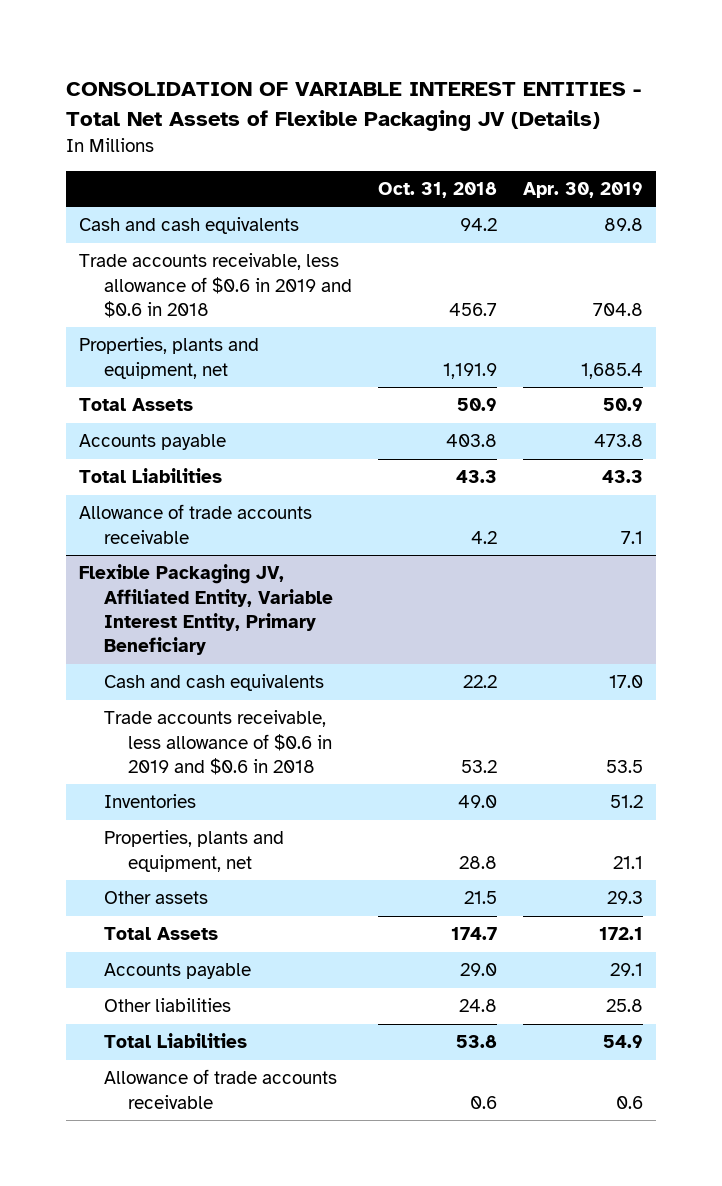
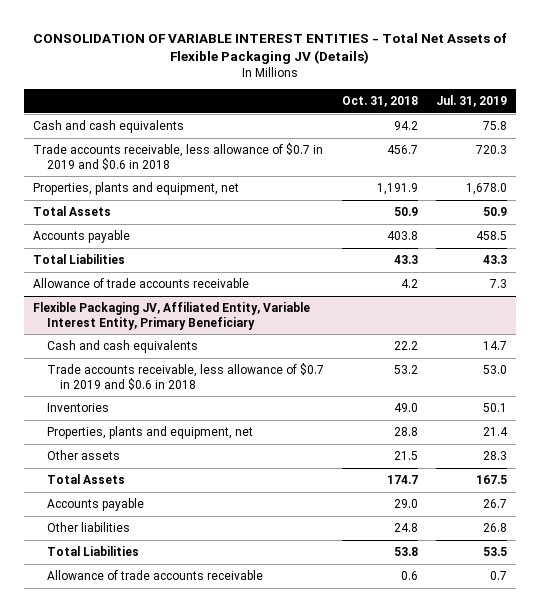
- | Oct. 31, 2018 | Apr. 30, 2019
+ | Oct. 31, 2018 | Jul. 31, 2019
- Trade accounts receivable, less allowance of $0.6 in 2019 and $0.6 in 2018 | 456.7 | 704.8
+ Trade accounts receivable, less allowance of $0.7 in 2019 and $0.6 in 2018 | 456.7 | 720.3
@ Flexible Packaging JV, Affiliated Entity, Variable Interest Entity, Primary Beneficiary
- Trade accounts receivable, less allowance of $0.6 in 2019 and $0.6 in 2018 | 53.2 | 53.5
+ Trade accounts receivable, less allowance of $0.7 in 2019 and $0.6 in 2018 | 53.2 | 53.0

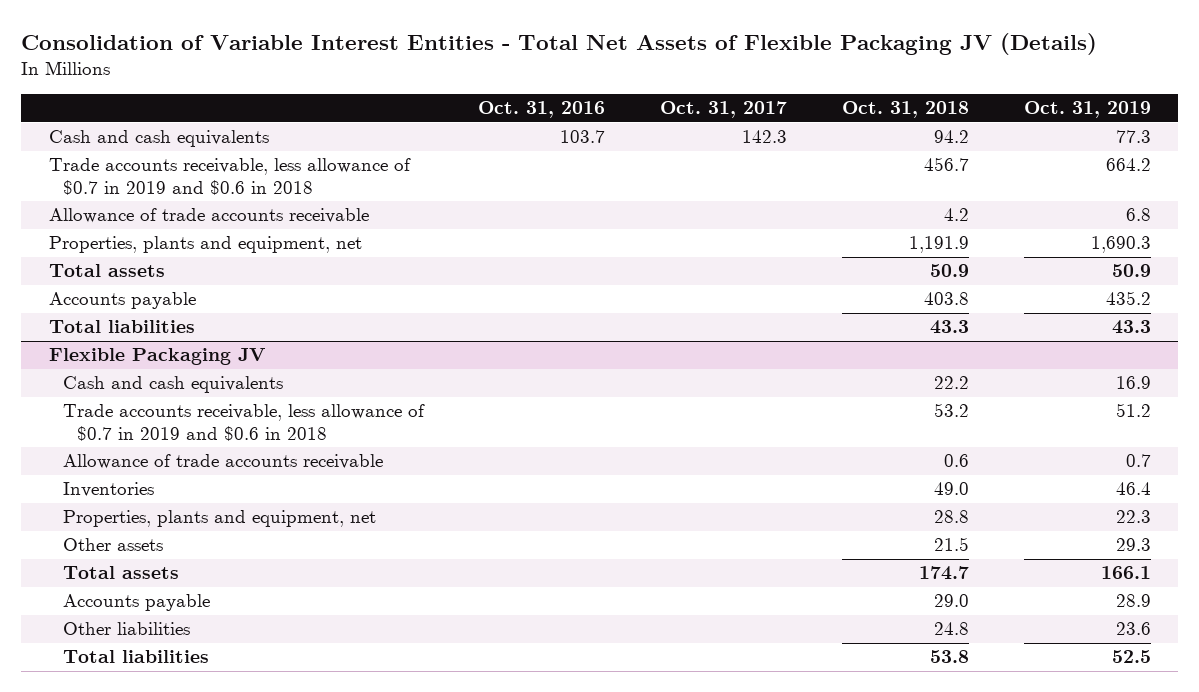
- CONSOLIDATION OF VARIABLE INTEREST ENTITIES - Total Net Assets of Flexible Packaging JV (Details)
+ Consolidation of Variable Interest Entities - Total Net Assets of Flexible Packaging JV (Details)
- | Oct. 31, 2018 | Jul. 31, 2019
+ | Oct. 31, 2016 | Oct. 31, 2017 | Oct. 31, 2018 | Oct. 31, 2019
moved up: Allowance of trade accounts receivable | | | 4.2 | 6.8
- Total Assets | 50.9 | 50.9
+ Total assets | | | 50.9 | 50.9
- Total Liabilities | 43.3 | 43.3
- Flexible Packaging JV, Affiliated Entity, Variable Interest Entity, Primary Beneficiary
+ Total liabilities | | | 43.3 | 43.3
+ Flexible Packaging JV
+ Allowance of trade accounts receivable | | | 0.6 | 0.7
- Total Assets | 174.7 | 167.5
+ Total assets | | | 174.7 | 166.1
- Total Liabilities | 53.8 | 53.5
- Allowance of trade accounts receivable | 0.6 | 0.7
+ Total liabilities | | | 53.8 | 52.5

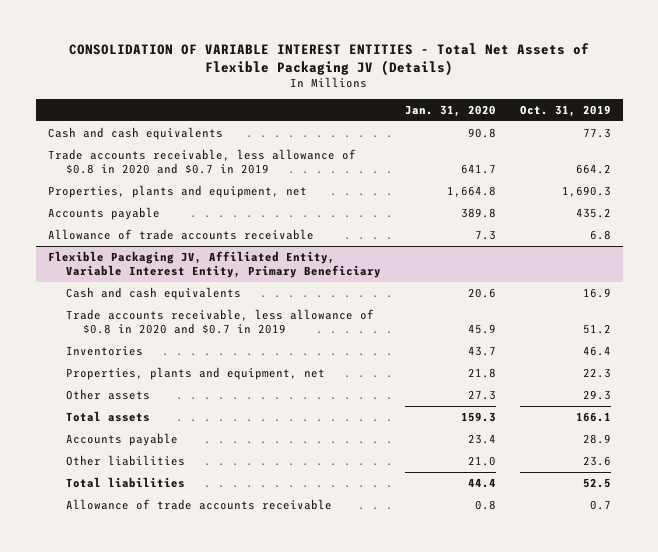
- Consolidation of Variable Interest Entities - Total Net Assets of Flexible Packaging JV (Details)
+ CONSOLIDATION OF VARIABLE INTEREST ENTITIES - Total Net Assets of Flexible Packaging JV (Details)
- | Oct. 31, 2016 | Oct. 31, 2017 | Oct. 31, 2018 | Oct. 31, 2019
+ | Jan. 31, 2020 | Oct. 31, 2019
- Trade accounts receivable, less allowance of $0.7 in 2019 and $0.6 in 2018 | | | 456.7 | 664.2
+ Trade accounts receivable, less allowance of $0.8 in 2020 and $0.7 in 2019 | 641.7 | 664.2
- Total assets | | | 50.9 | 50.9
- Total liabilities | | | 43.3 | 43.3
- Flexible Packaging JV
moved down: Allowance of trade accounts receivable | 7.3 | 6.8
+ Flexible Packaging JV, Affiliated Entity, Variable Interest Entity, Primary Beneficiary
- Trade accounts receivable, less allowance of $0.7 in 2019 and $0.6 in 2018 | | | 53.2 | 51.2
- Allowance of trade accounts receivable | | | 0.6 | 0.7
+ Trade accounts receivable, less allowance of $0.8 in 2020 and $0.7 in 2019 | 45.9 | 51.2
+ Allowance of trade accounts receivable | 0.8 | 0.7

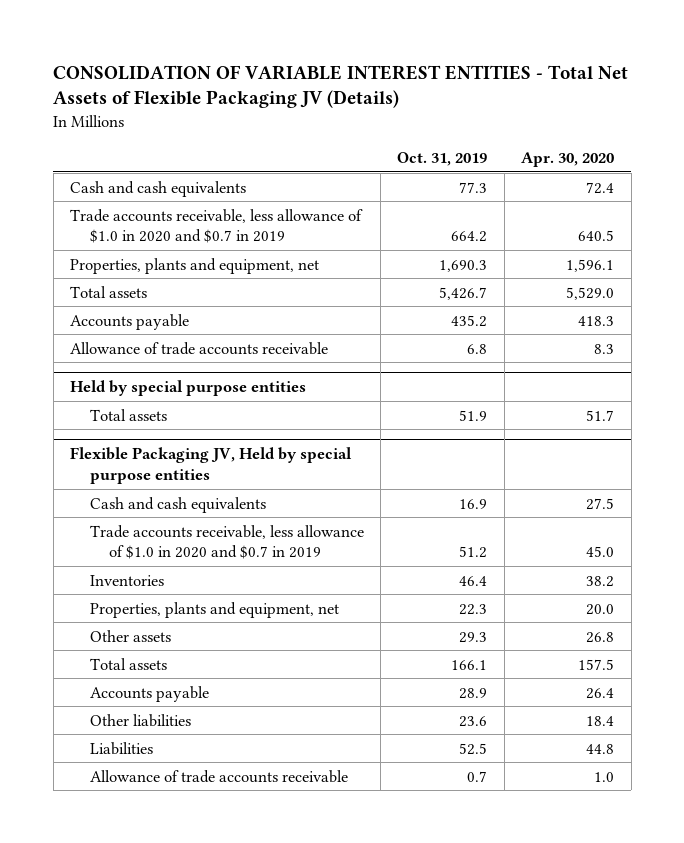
- | Jan. 31, 2020 | Oct. 31, 2019
+ | Oct. 31, 2019 | Apr. 30, 2020
- Trade accounts receivable, less allowance of $0.8 in 2020 and $0.7 in 2019 | 641.7 | 664.2
+ Trade accounts receivable, less allowance of $1.0 in 2020 and $0.7 in 2019 | 664.2 | 640.5
+ Total assets | 5,426.7 | 5,529.0
- Flexible Packaging JV, Affiliated Entity, Variable Interest Entity, Primary Beneficiary
+ Held by special purpose entities
+ Total assets | 51.9 | 51.7
+ Flexible Packaging JV, Held by special purpose entities
- Trade accounts receivable, less allowance of $0.8 in 2020 and $0.7 in 2019 | 45.9 | 51.2
+ Trade accounts receivable, less allowance of $1.0 in 2020 and $0.7 in 2019 | 51.2 | 45.0
- Total liabilities | 44.4 | 52.5
+ Liabilities | 52.5 | 44.8

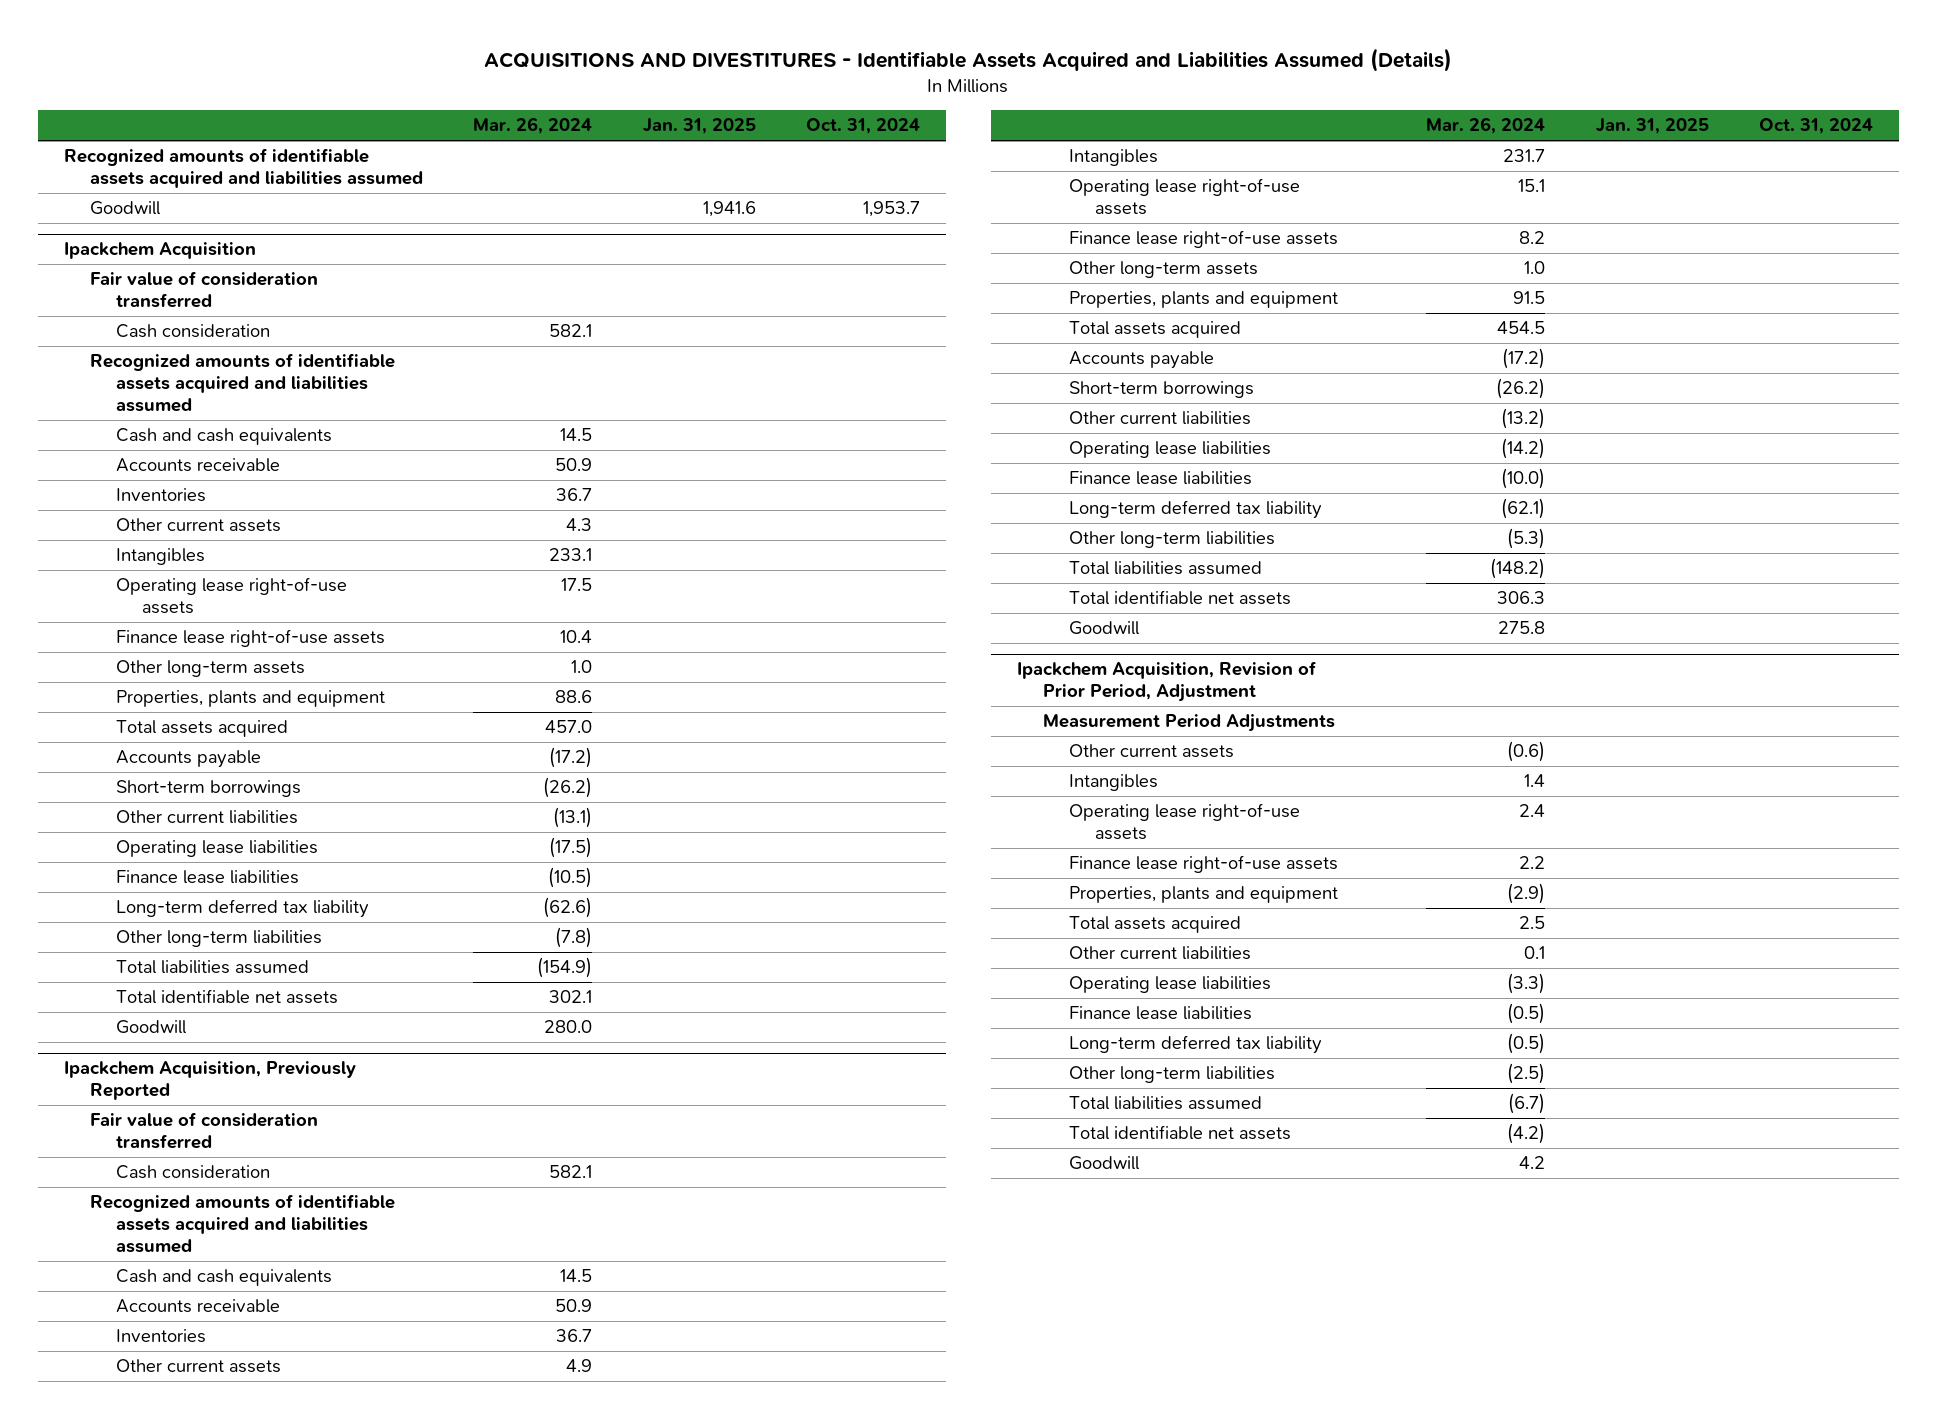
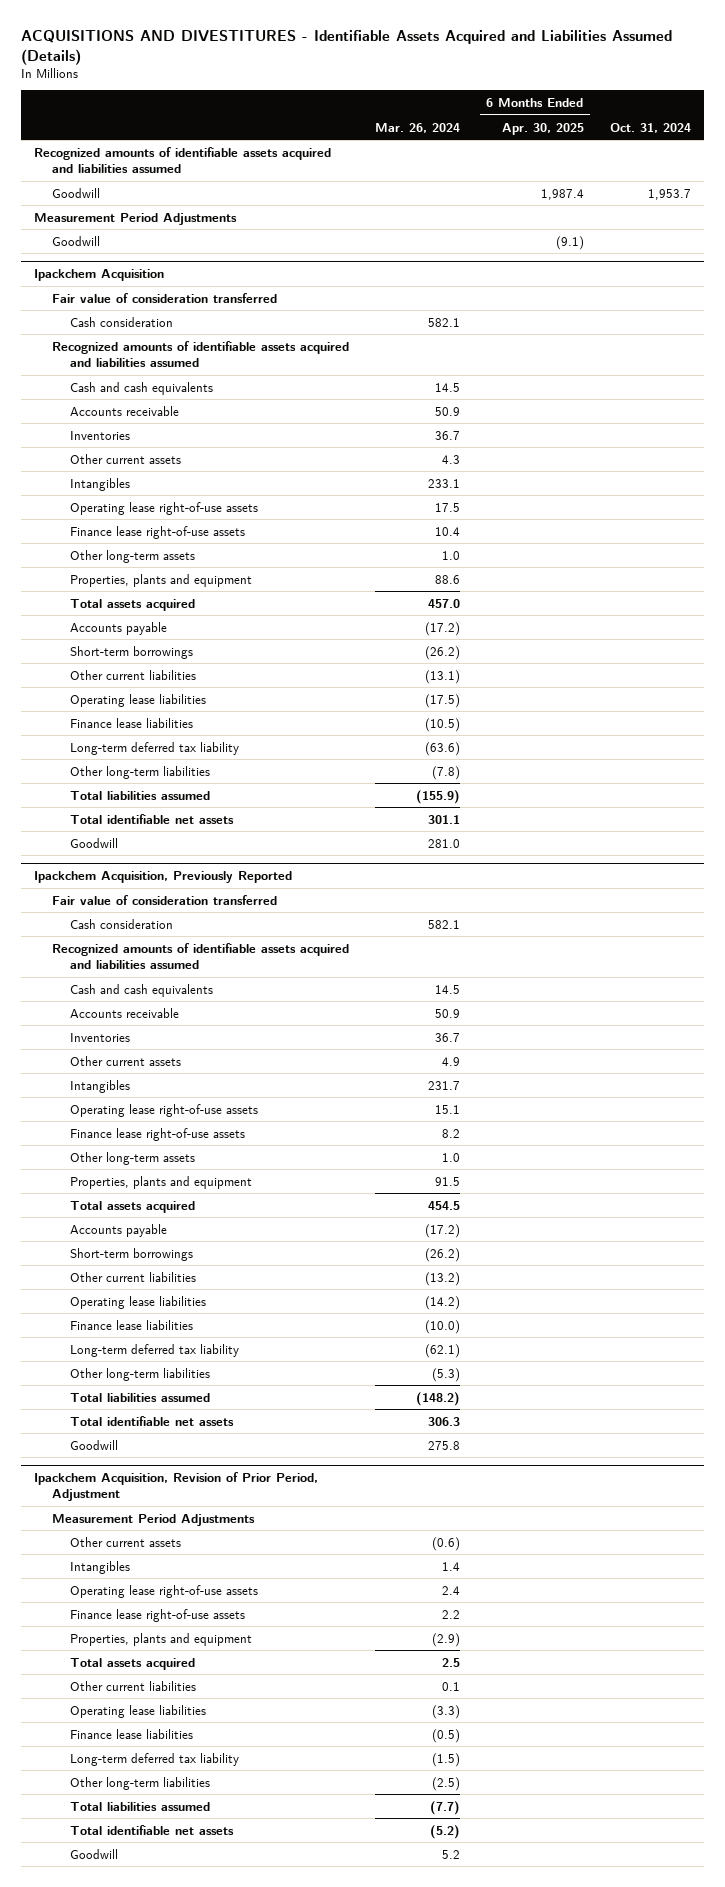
- | Mar. 26, 2024 | Jan. 31, 2025 | Oct. 31, 2024
+ | Mar. 26, 2024 | 6 Months Ended Apr. 30, 2025 | Oct. 31, 2024
+ Measurement Period Adjustments
+ Goodwill | | (9.1) |
@ Ipackchem Acquisition
- Long-term deferred tax liability | (62.6) | |
+ Long-term deferred tax liability | (63.6) | |
- Total liabilities assumed | (154.9) | |
- Total identifiable net assets | 302.1 | |
- Goodwill | 280.0 | |
+ Total liabilities assumed | (155.9) | |
+ Total identifiable net assets | 301.1 | |
+ Goodwill | 281.0 | |
@ Ipackchem Acquisition, Revision of Prior Period, Adjustment
- Long-term deferred tax liability | (0.5) | |
+ Long-term deferred tax liability | (1.5) | |
- Total liabilities assumed | (6.7) | |
- Total identifiable net assets | (4.2) | |
- Goodwill | 4.2 | |
+ Total liabilities assumed | (7.7) | |
+ Total identifiable net assets | (5.2) | |
+ Goodwill | 5.2 | |

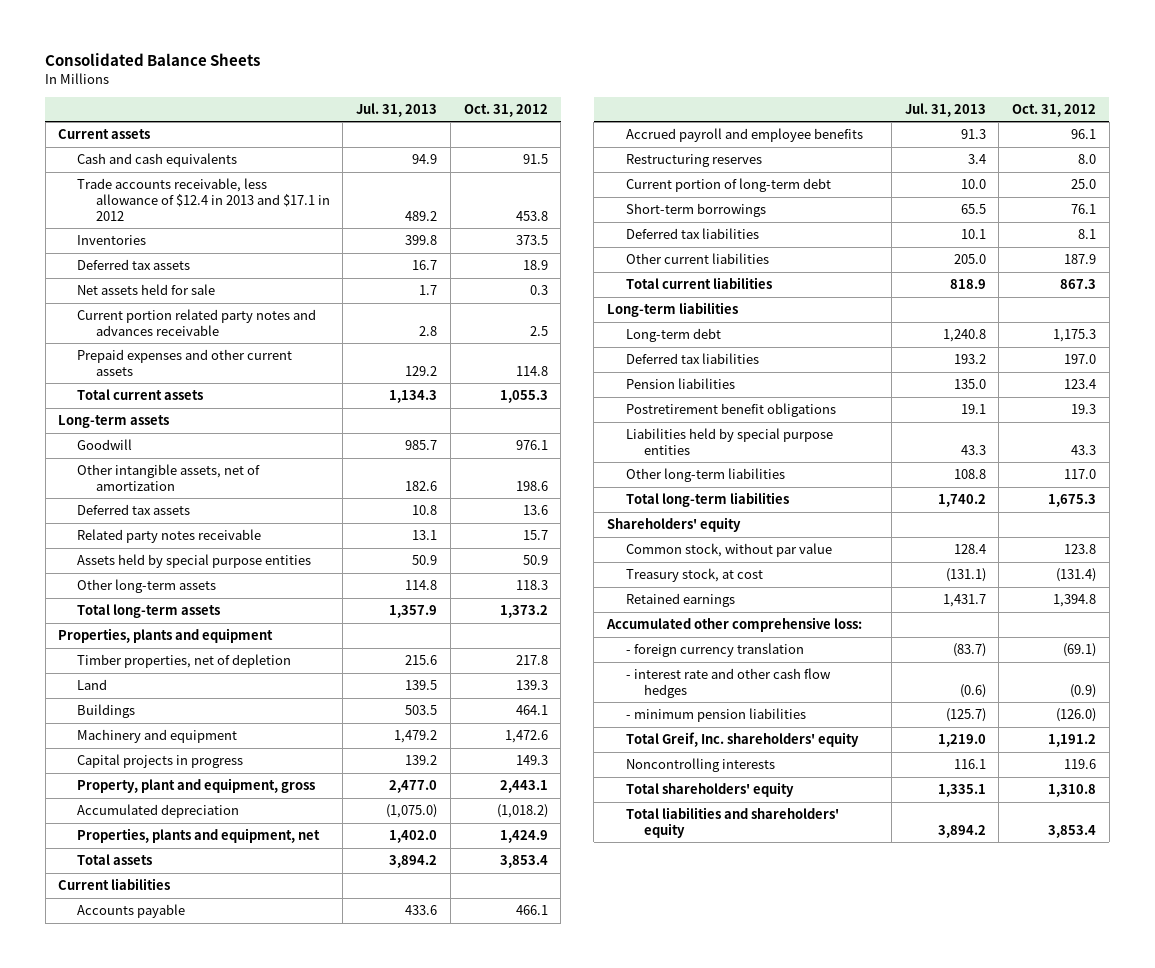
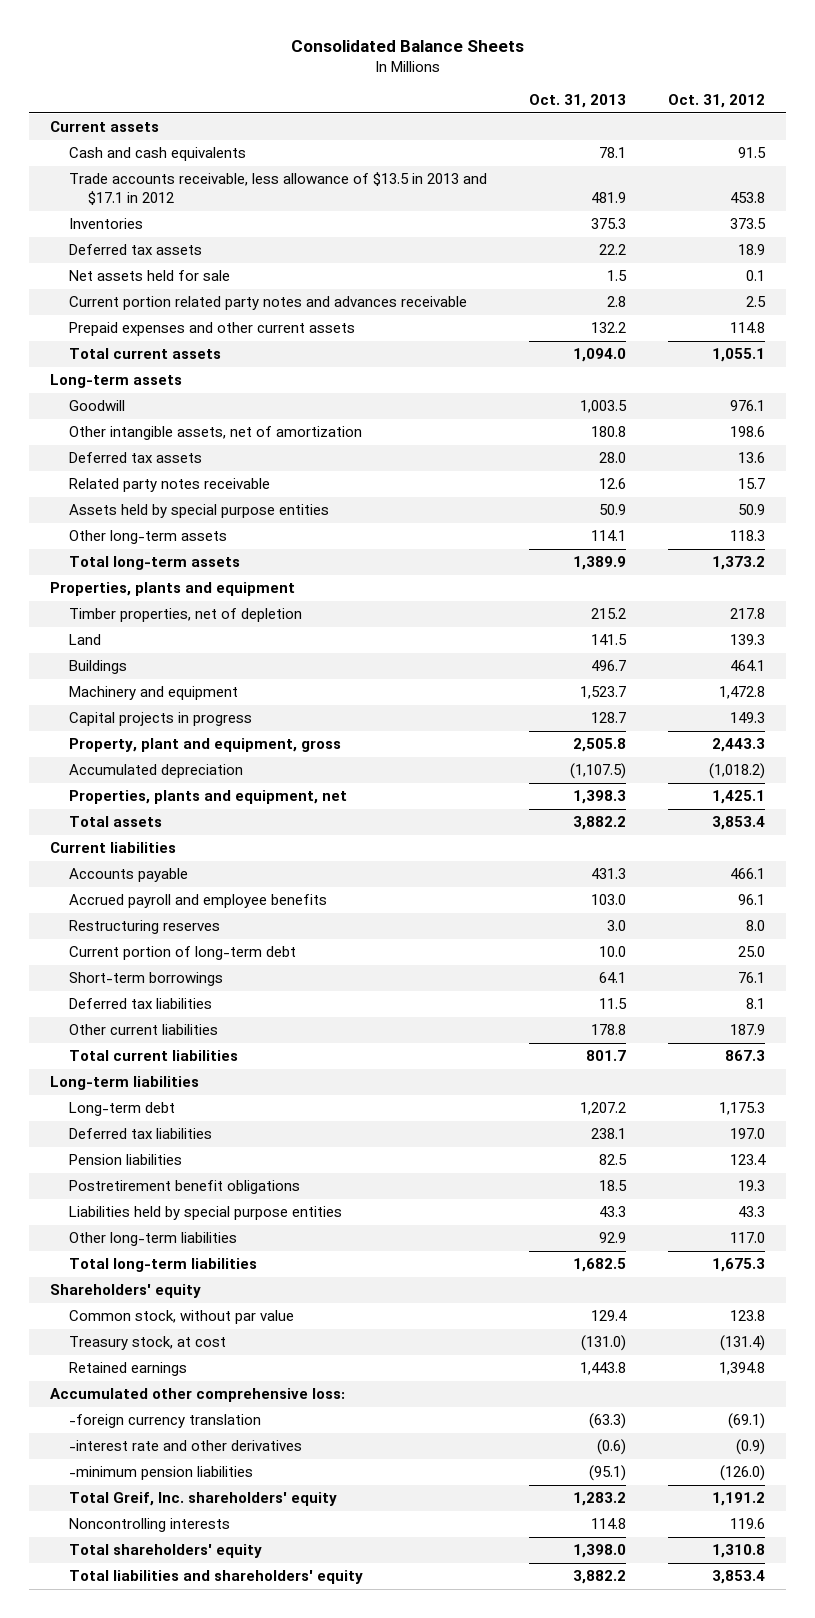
- | Jul. 31, 2013 | Oct. 31, 2012
+ | Oct. 31, 2013 | Oct. 31, 2012
- Trade accounts receivable, less allowance of $12.4 in 2013 and $17.1 in 2012 | 489.2 | 453.8
+ Trade accounts receivable, less allowance of $13.5 in 2013 and $17.1 in 2012 | 481.9 | 453.8
- Net assets held for sale | 1.7 | 0.3
+ Net assets held for sale | 1.5 | 0.1
- Total current assets | 1,134.3 | 1,055.3
+ Total current assets | 1,094.0 | 1,055.1
- Machinery and equipment | 1,479.2 | 1,472.6
+ Machinery and equipment | 1,523.7 | 1,472.8
- Property, plant and equipment, gross | 2,477.0 | 2,443.1
+ Property, plant and equipment, gross | 2,505.8 | 2,443.3
- Properties, plants and equipment, net | 1,402.0 | 1,424.9
+ Properties, plants and equipment, net | 1,398.3 | 1,425.1
- - foreign currency translation | (83.7) | (69.1)
- - interest rate and other cash flow hedges | (0.6) | (0.9)
- - minimum pension liabilities | (125.7) | (126.0)
+ -foreign currency translation | (63.3) | (69.1)
+ -interest rate and other derivatives | (0.6) | (0.9)
+ -minimum pension liabilities | (95.1) | (126.0)

